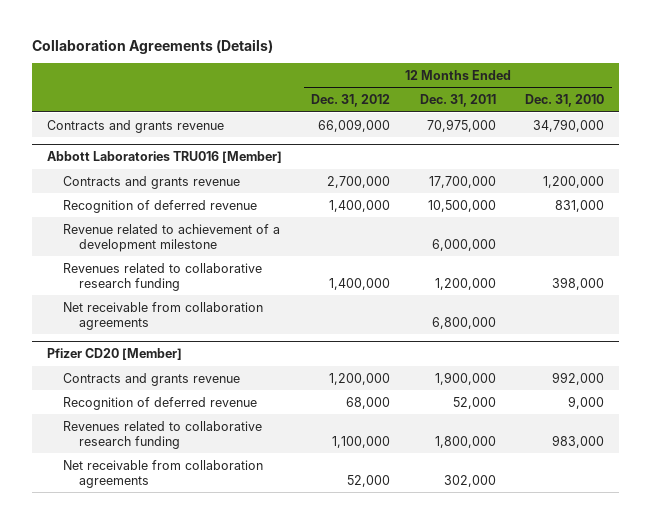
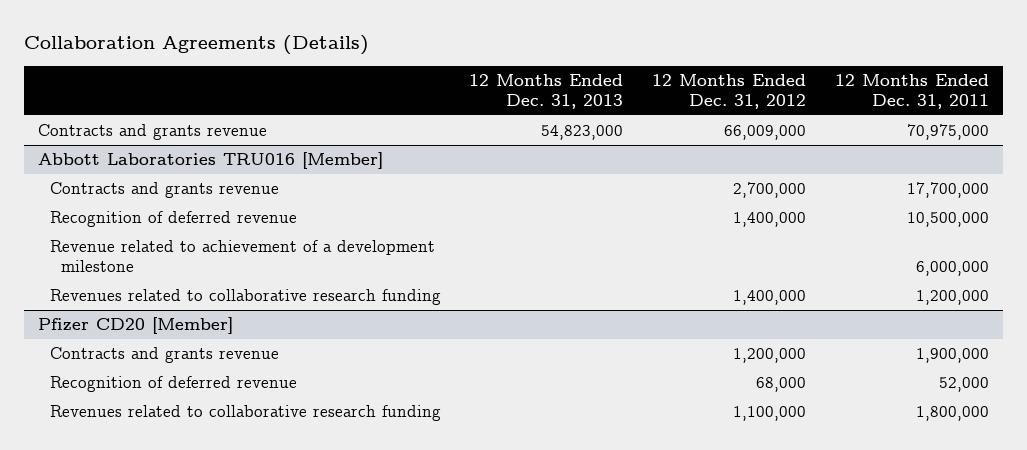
- | 12 Months Ended Dec. 31, 2012 | 12 Months Ended Dec. 31, 2011 | 12 Months Ended Dec. 31, 2010
+ | 12 Months Ended Dec. 31, 2013 | 12 Months Ended Dec. 31, 2012 | 12 Months Ended Dec. 31, 2011
@ Abbott Laboratories TRU016 [Member]
- Net receivable from collaboration agreements | | 6,800,000 |
@ Pfizer CD20 [Member]
- Net receivable from collaboration agreements | 52,000 | 302,000 |

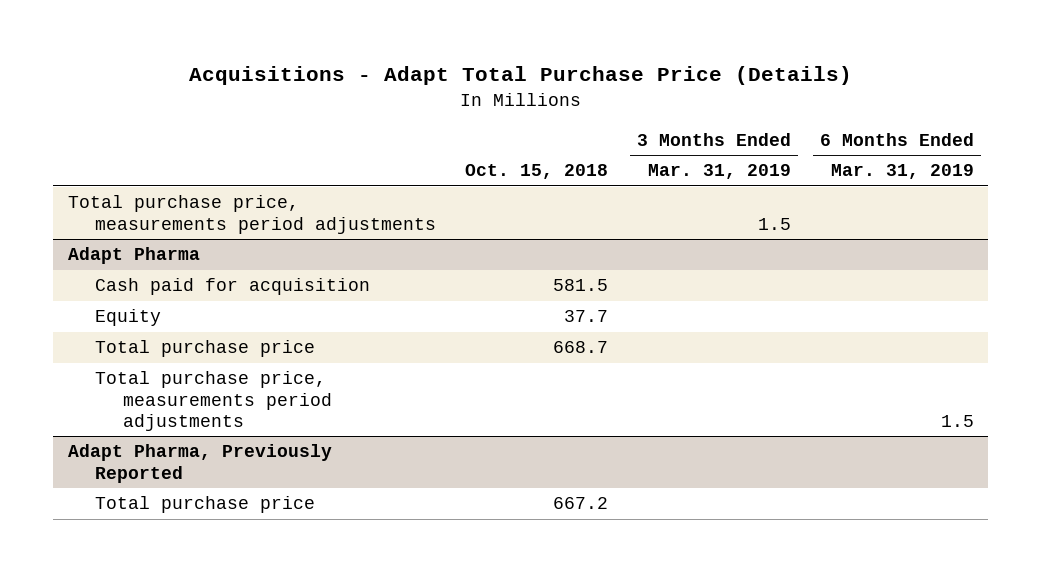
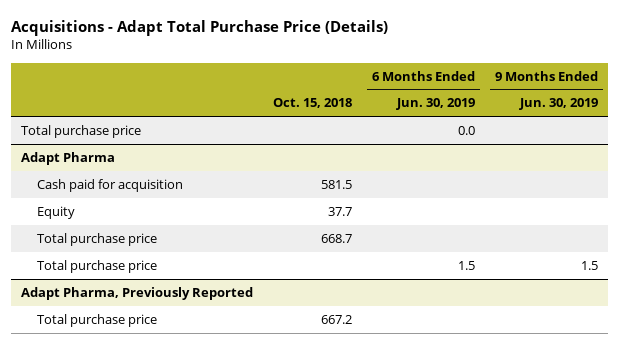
- | Oct. 15, 2018 | 3 Months Ended Mar. 31, 2019 | 6 Months Ended Mar. 31, 2019
+ | Oct. 15, 2018 | 6 Months Ended Jun. 30, 2019 | 9 Months Ended Jun. 30, 2019
- Total purchase price, measurements period adjustments | | 1.5 |
+ Total purchase price | | 0.0 |
@ Adapt Pharma
- Total purchase price, measurements period adjustments | | | 1.5
+ Total purchase price | | 1.5 | 1.5

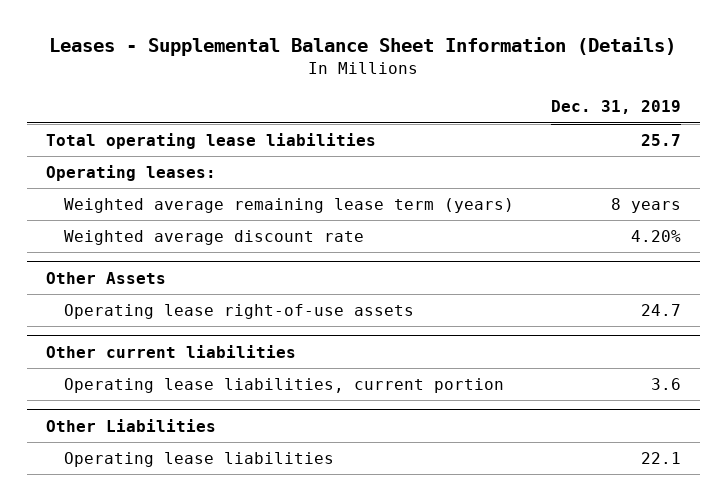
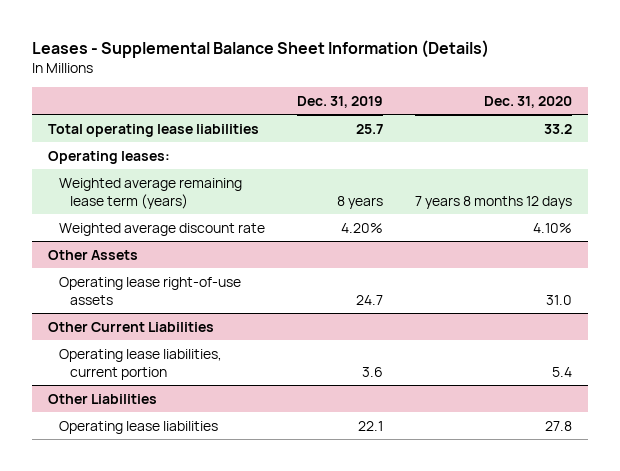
- | Dec. 31, 2019
+ | Dec. 31, 2019 | Dec. 31, 2020
- Other current liabilities
+ Other Current Liabilities

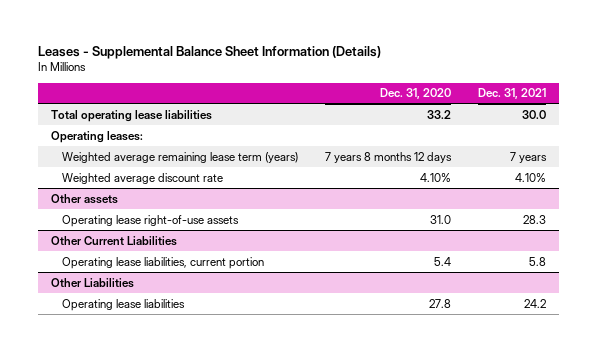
- | Dec. 31, 2019 | Dec. 31, 2020
+ | Dec. 31, 2020 | Dec. 31, 2021
- Other Assets
+ Other assets

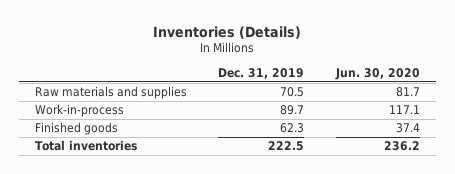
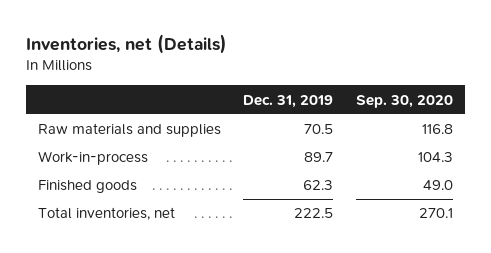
- Inventories (Details)
+ Inventories, net (Details)
- | Dec. 31, 2019 | Jun. 30, 2020
+ | Dec. 31, 2019 | Sep. 30, 2020
- Total inventories | 222.5 | 236.2
+ Total inventories, net | 222.5 | 270.1

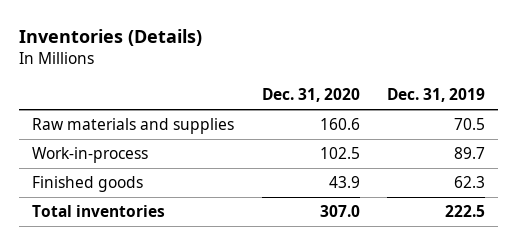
- Inventories, net (Details)
+ Inventories (Details)
- | Dec. 31, 2019 | Sep. 30, 2020
+ | Dec. 31, 2020 | Dec. 31, 2019
- Total inventories, net | 222.5 | 270.1
+ Total inventories | 307.0 | 222.5

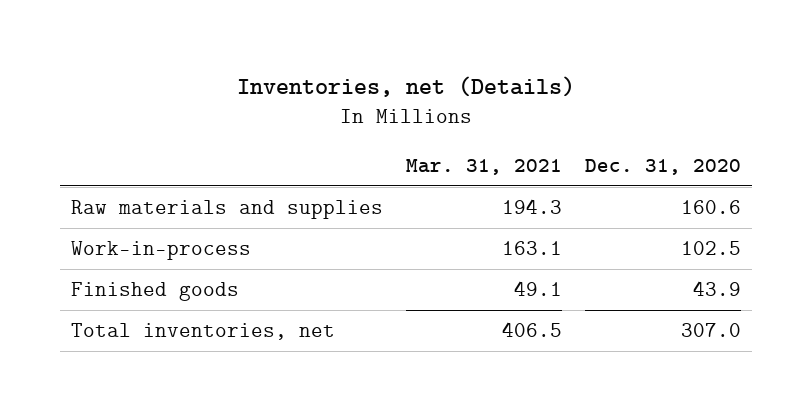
- Inventories (Details)
+ Inventories, net (Details)
- | Dec. 31, 2020 | Dec. 31, 2019
+ | Mar. 31, 2021 | Dec. 31, 2020
- Total inventories | 307.0 | 222.5
+ Total inventories, net | 406.5 | 307.0

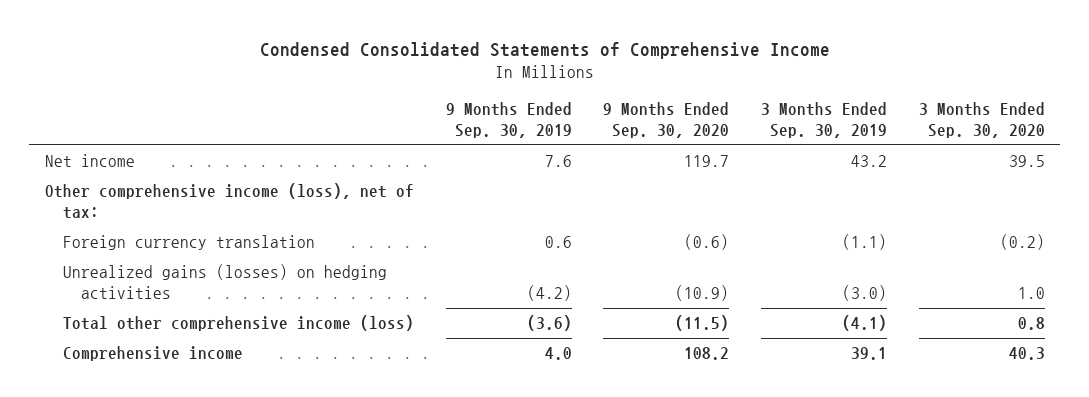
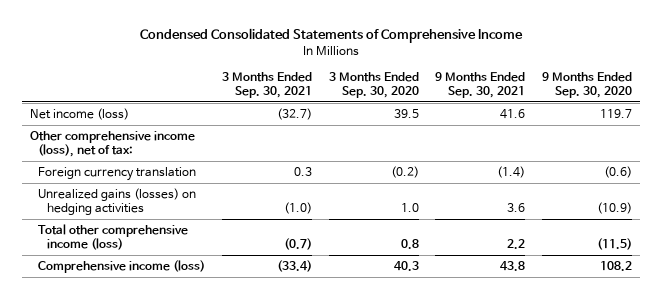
- | 9 Months Ended Sep. 30, 2019 | 9 Months Ended Sep. 30, 2020 | 3 Months Ended Sep. 30, 2019 | 3 Months Ended Sep. 30, 2020
+ | 3 Months Ended Sep. 30, 2021 | 3 Months Ended Sep. 30, 2020 | 9 Months Ended Sep. 30, 2021 | 9 Months Ended Sep. 30, 2020
- Net income | 7.6 | 119.7 | 43.2 | 39.5
+ Net income (loss) | (32.7) | 39.5 | 41.6 | 119.7
- Comprehensive income | 4.0 | 108.2 | 39.1 | 40.3
+ Comprehensive income (loss) | (33.4) | 40.3 | 43.8 | 108.2

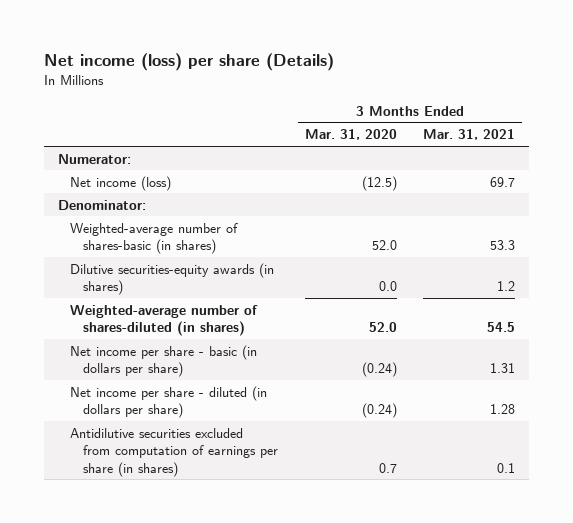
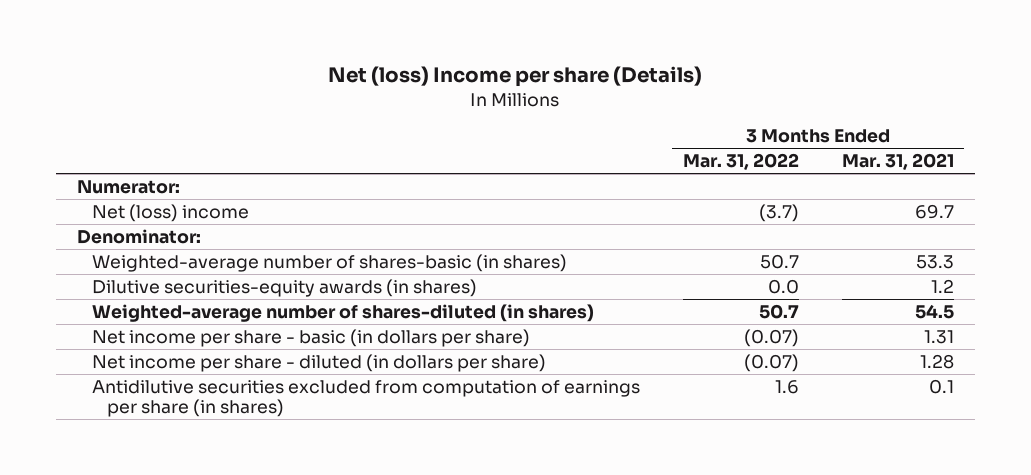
- Net income (loss) per share (Details)
+ Net (loss) Income per share (Details)
- | 3 Months Ended Mar. 31, 2020 | 3 Months Ended Mar. 31, 2021
+ | 3 Months Ended Mar. 31, 2022 | 3 Months Ended Mar. 31, 2021
- Net income (loss) | (12.5) | 69.7
+ Net (loss) income | (3.7) | 69.7

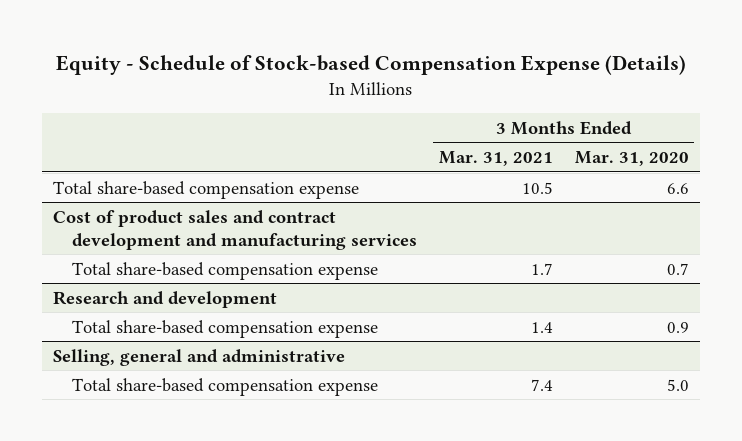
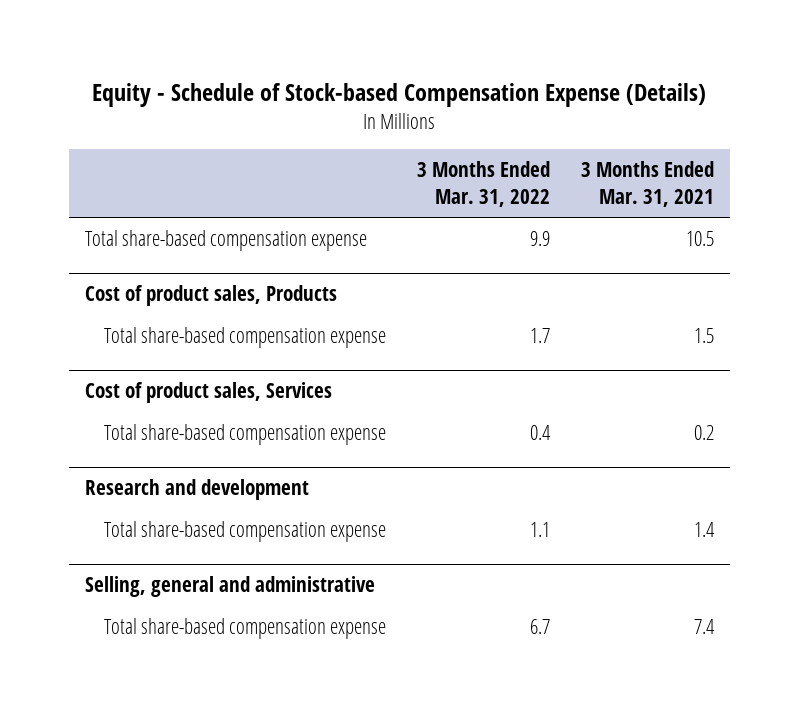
- | 3 Months Ended Mar. 31, 2021 | 3 Months Ended Mar. 31, 2020
+ | 3 Months Ended Mar. 31, 2022 | 3 Months Ended Mar. 31, 2021
- Cost of product sales and contract development and manufacturing services
- Total share-based compensation expense | 1.7 | 0.7
+ Cost of product sales, Products
+ Total share-based compensation expense | 1.7 | 1.5
+ Cost of product sales, Services
+ Total share-based compensation expense | 0.4 | 0.2

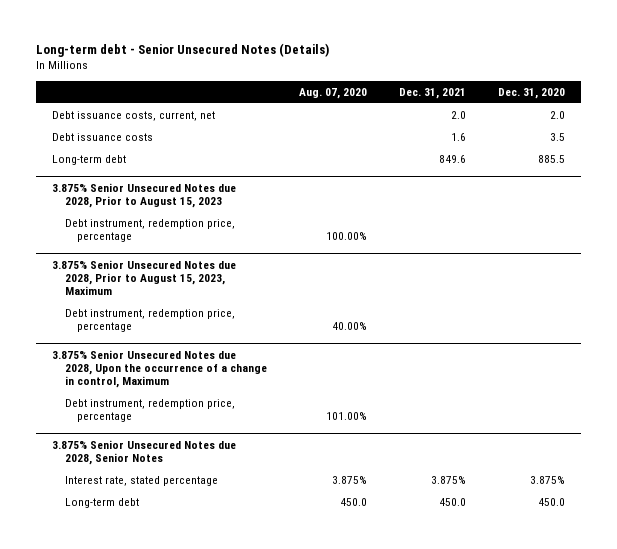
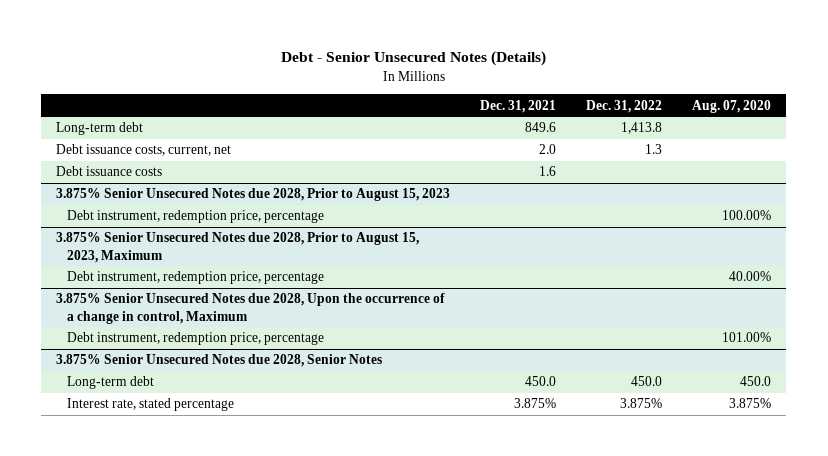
- Long-term debt - Senior Unsecured Notes (Details)
+ Debt - Senior Unsecured Notes (Details)
- | Aug. 07, 2020 | Dec. 31, 2021 | Dec. 31, 2020
+ | Dec. 31, 2021 | Dec. 31, 2022 | Aug. 07, 2020
moved up: Long-term debt | 849.6 | 1,413.8 |
@ 3.875% Senior Unsecured Notes due 2028, Senior Notes
moved down: Interest rate, stated percentage | 3.875% | 3.875% | 3.875%

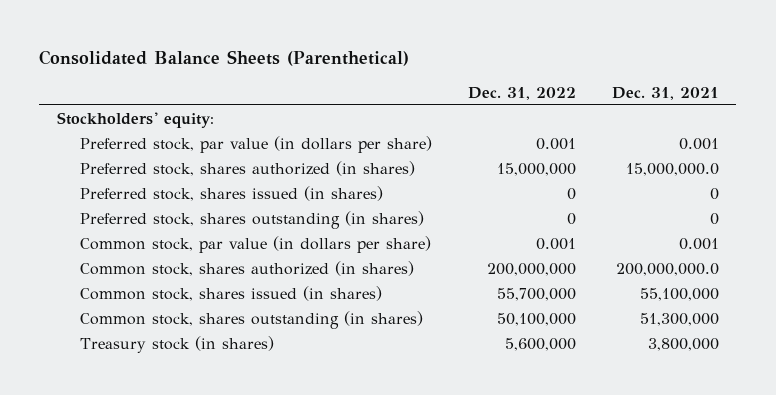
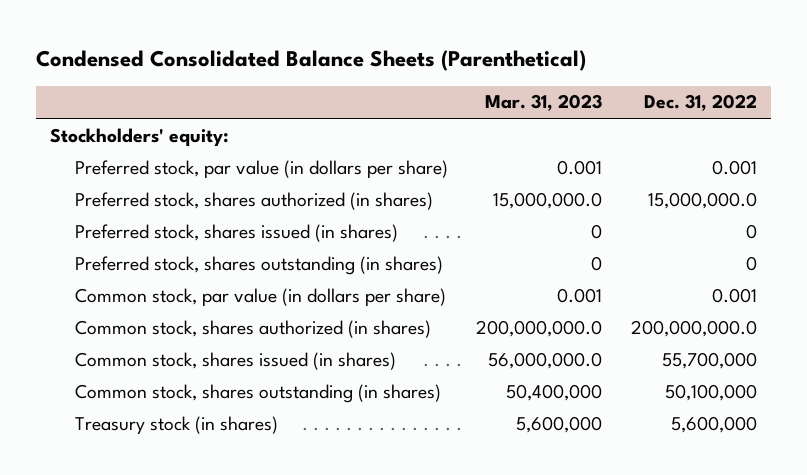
- Consolidated Balance Sheets (Parenthetical)
+ Condensed Consolidated Balance Sheets (Parenthetical)
- | Dec. 31, 2022 | Dec. 31, 2021
+ | Mar. 31, 2023 | Dec. 31, 2022
- Preferred stock, shares authorized (in shares) | 15,000,000 | 15,000,000.0
+ Preferred stock, shares authorized (in shares) | 15,000,000.0 | 15,000,000.0
- Common stock, shares authorized (in shares) | 200,000,000 | 200,000,000.0
+ Common stock, shares authorized (in shares) | 200,000,000.0 | 200,000,000.0

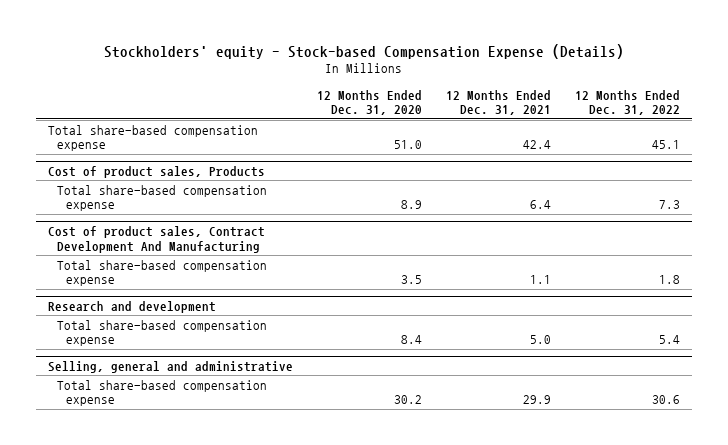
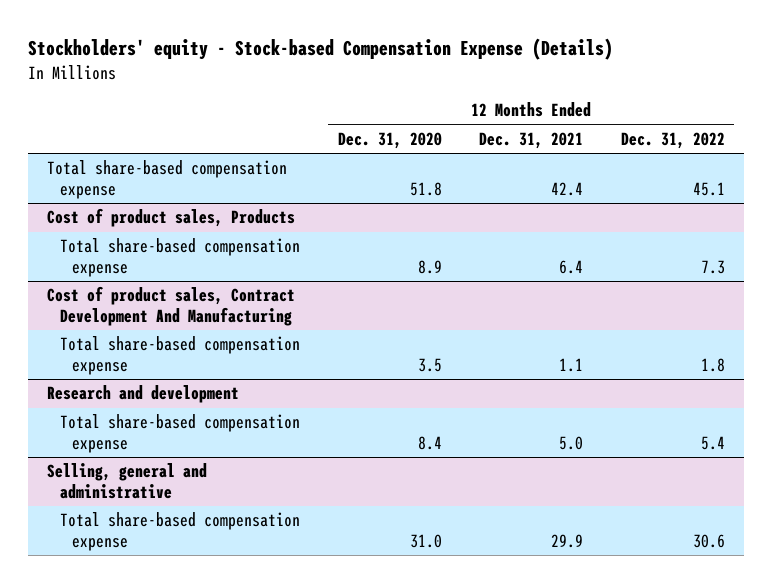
- Total share-based compensation expense | 51.0 | 42.4 | 45.1
+ Total share-based compensation expense | 51.8 | 42.4 | 45.1
@ Selling, general and administrative
- Total share-based compensation expense | 30.2 | 29.9 | 30.6
+ Total share-based compensation expense | 31.0 | 29.9 | 30.6

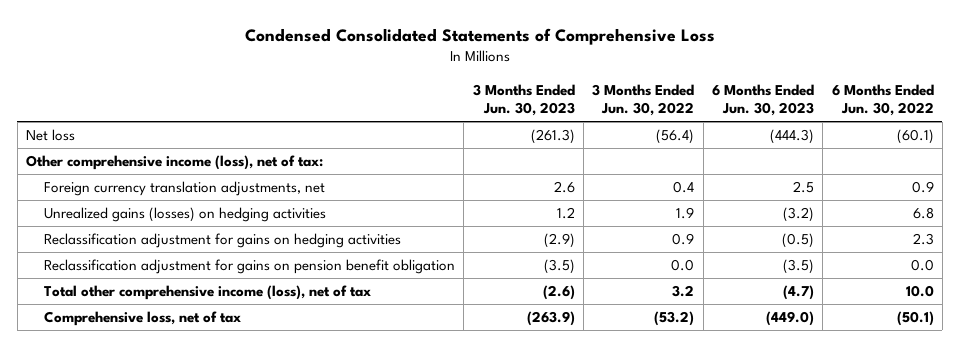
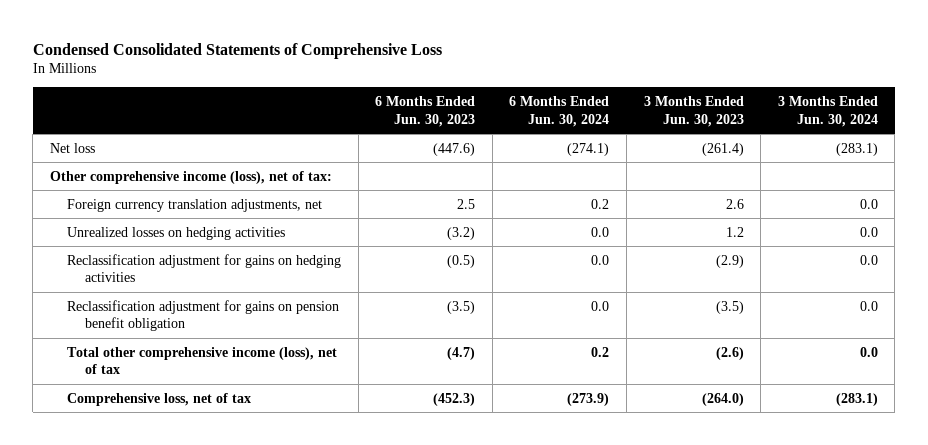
- | 3 Months Ended Jun. 30, 2023 | 3 Months Ended Jun. 30, 2022 | 6 Months Ended Jun. 30, 2023 | 6 Months Ended Jun. 30, 2022
+ | 6 Months Ended Jun. 30, 2023 | 6 Months Ended Jun. 30, 2024 | 3 Months Ended Jun. 30, 2023 | 3 Months Ended Jun. 30, 2024
- Net loss | (261.3) | (56.4) | (444.3) | (60.1)
+ Net loss | (447.6) | (274.1) | (261.4) | (283.1)
- Unrealized gains (losses) on hedging activities | 1.2 | 1.9 | (3.2) | 6.8
+ Unrealized losses on hedging activities | (3.2) | 0.0 | 1.2 | 0.0
- Comprehensive loss, net of tax | (263.9) | (53.2) | (449.0) | (50.1)
+ Comprehensive loss, net of tax | (452.3) | (273.9) | (264.0) | (283.1)

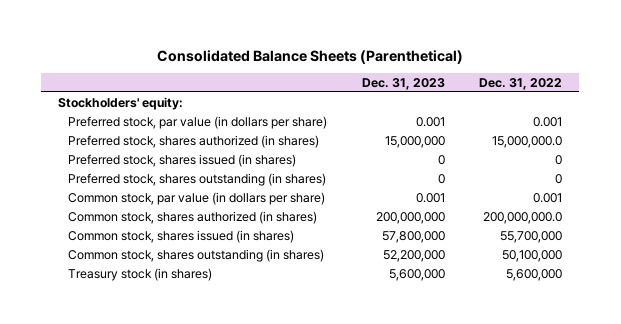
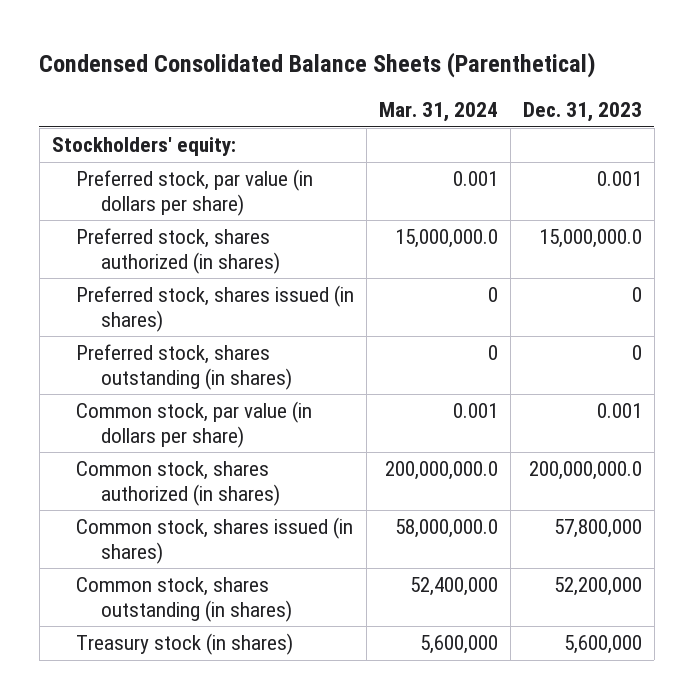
- Consolidated Balance Sheets (Parenthetical)
+ Condensed Consolidated Balance Sheets (Parenthetical)
- | Dec. 31, 2023 | Dec. 31, 2022
+ | Mar. 31, 2024 | Dec. 31, 2023
- Preferred stock, shares authorized (in shares) | 15,000,000 | 15,000,000.0
+ Preferred stock, shares authorized (in shares) | 15,000,000.0 | 15,000,000.0
- Common stock, shares authorized (in shares) | 200,000,000 | 200,000,000.0
+ Common stock, shares authorized (in shares) | 200,000,000.0 | 200,000,000.0

